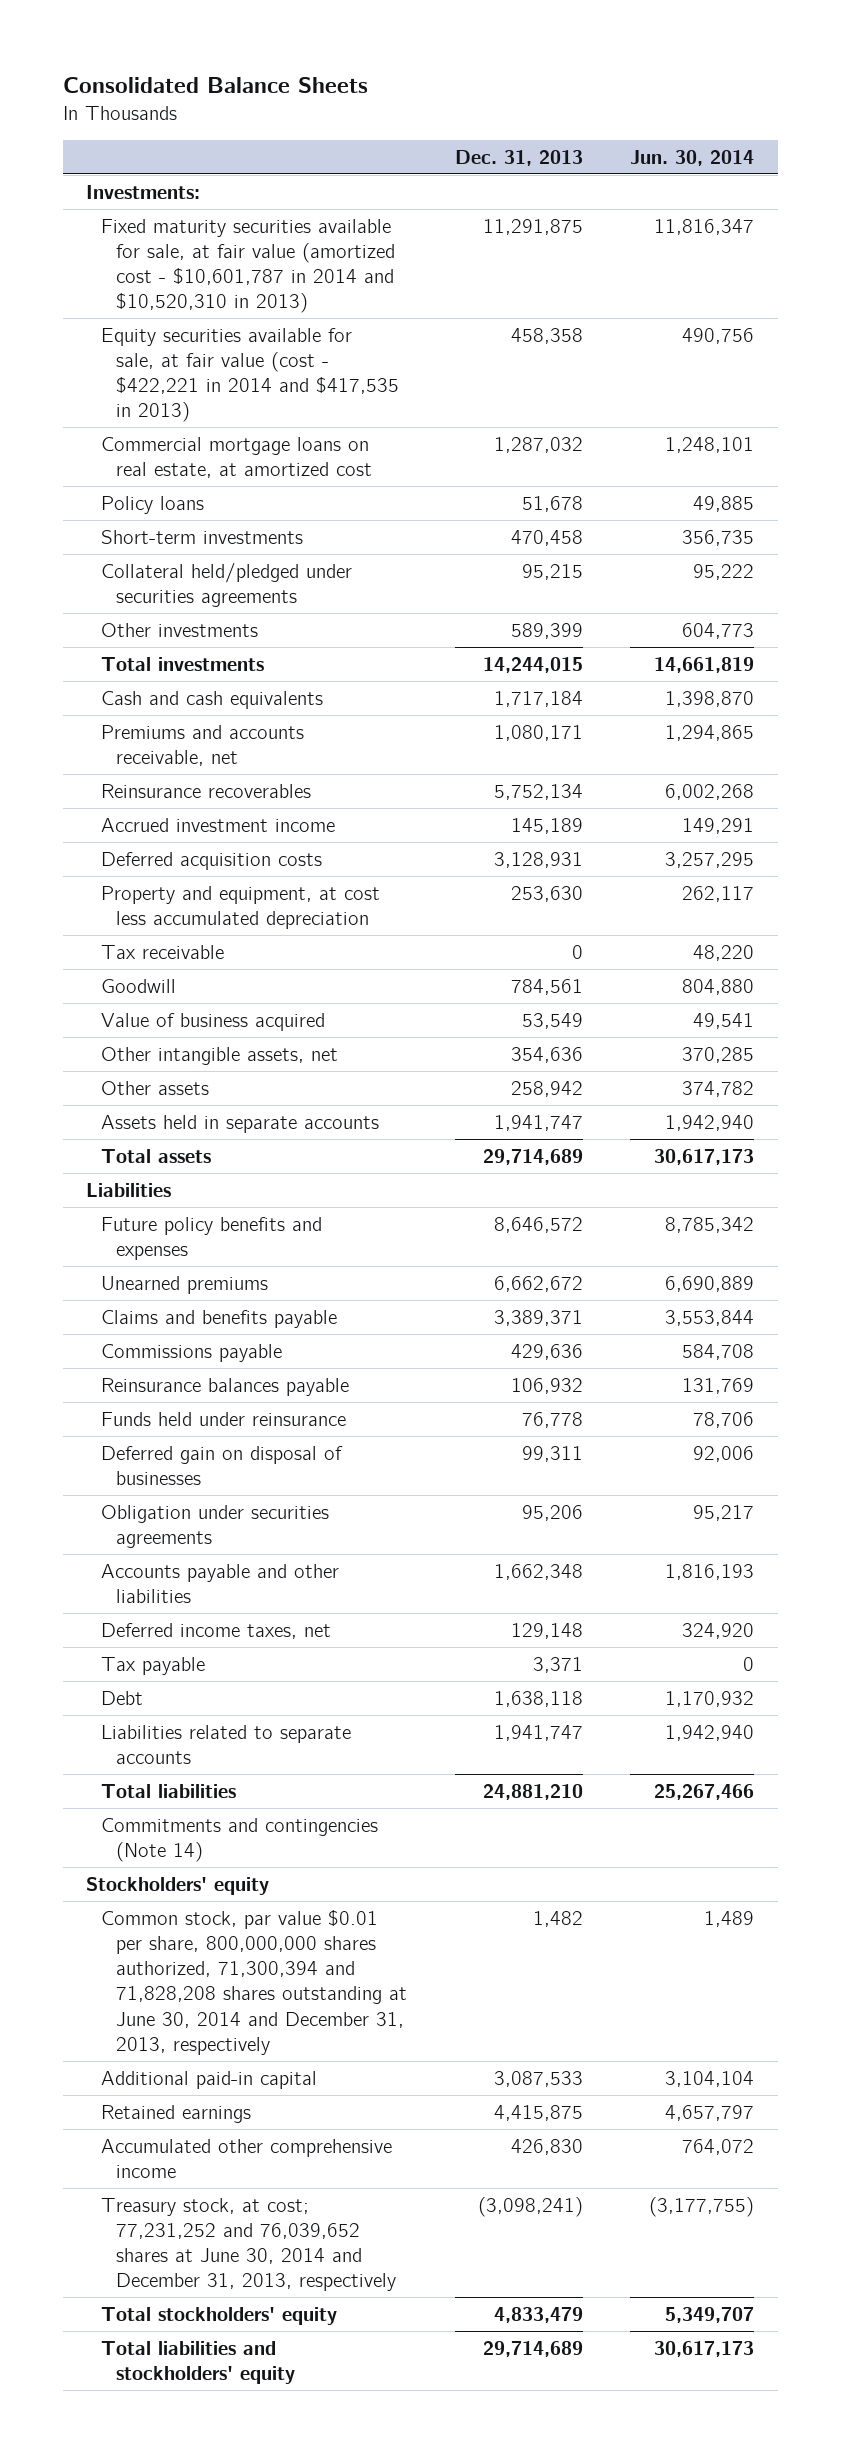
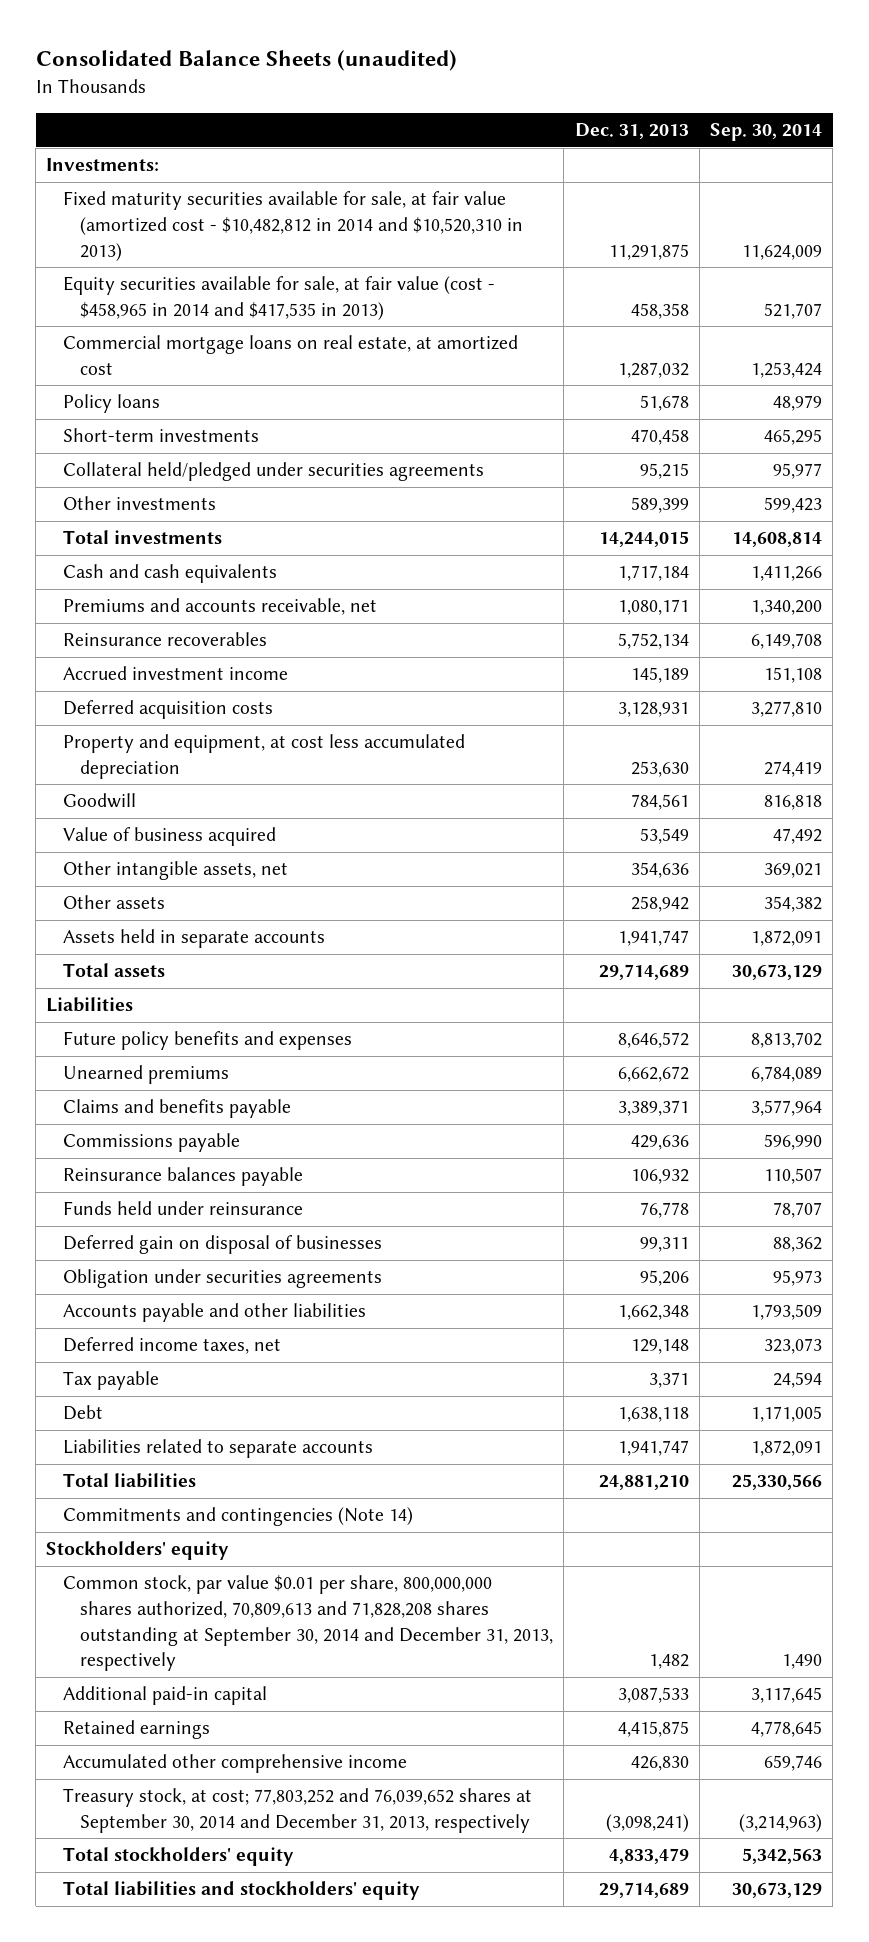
- Consolidated Balance Sheets
+ Consolidated Balance Sheets (unaudited)
- | Dec. 31, 2013 | Jun. 30, 2014
+ | Dec. 31, 2013 | Sep. 30, 2014
- Fixed maturity securities available for sale, at fair value (amortized cost - $10,601,787 in 2014 and $10,520,310 in 2013) | 11,291,875 | 11,816,347
- Equity securities available for sale, at fair value (cost - $422,221 in 2014 and $417,535 in 2013) | 458,358 | 490,756
+ Fixed maturity securities available for sale, at fair value (amortized cost - $10,482,812 in 2014 and $10,520,310 in 2013) | 11,291,875 | 11,624,009
+ Equity securities available for sale, at fair value (cost - $458,965 in 2014 and $417,535 in 2013) | 458,358 | 521,707
- Tax receivable | 0 | 48,220
- Common stock, par value $0.01 per share, 800,000,000 shares authorized, 71,300,394 and 71,828,208 shares outstanding at June 30, 2014 and December 31, 2013, respectively | 1,482 | 1,489
+ Common stock, par value $0.01 per share, 800,000,000 shares authorized, 70,809,613 and 71,828,208 shares outstanding at September 30, 2014 and December 31, 2013, respectively | 1,482 | 1,490
- Treasury stock, at cost; 77,231,252 and 76,039,652 shares at June 30, 2014 and December 31, 2013, respectively | (3,098,241) | (3,177,755)
+ Treasury stock, at cost; 77,803,252 and 76,039,652 shares at September 30, 2014 and December 31, 2013, respectively | (3,098,241) | (3,214,963)

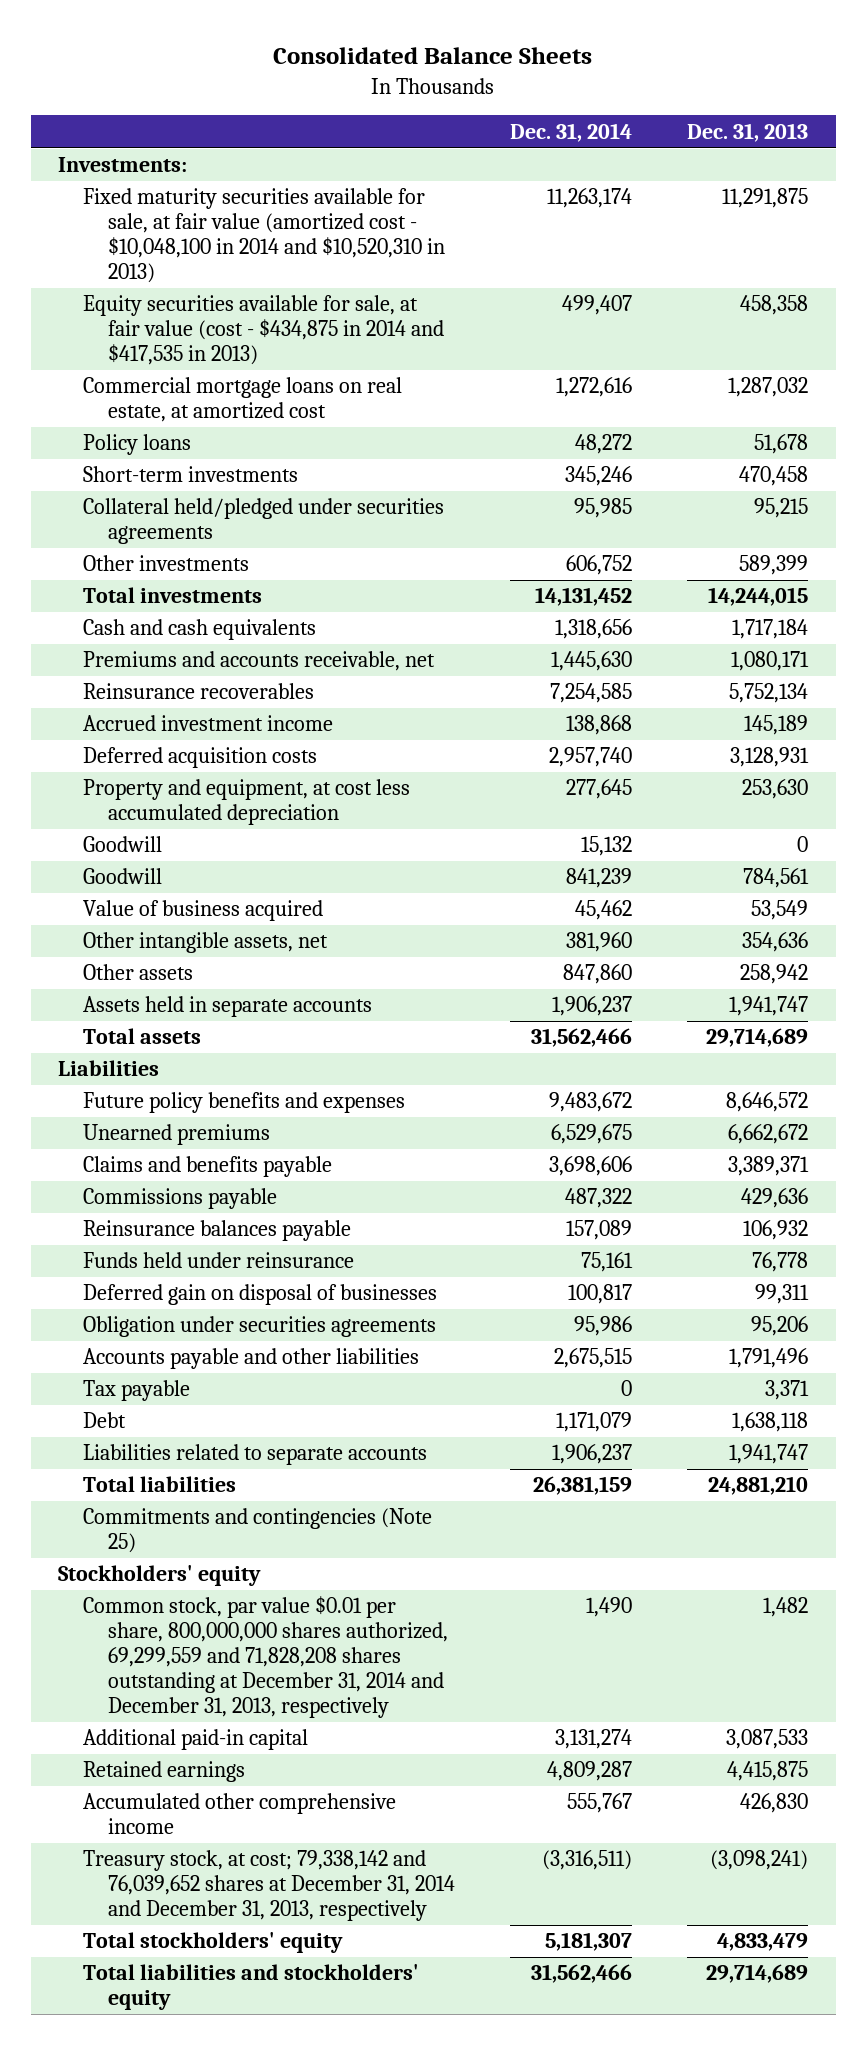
- Consolidated Balance Sheets (unaudited)
+ Consolidated Balance Sheets
- | Dec. 31, 2013 | Sep. 30, 2014
+ | Dec. 31, 2014 | Dec. 31, 2013
- Fixed maturity securities available for sale, at fair value (amortized cost - $10,482,812 in 2014 and $10,520,310 in 2013) | 11,291,875 | 11,624,009
- Equity securities available for sale, at fair value (cost - $458,965 in 2014 and $417,535 in 2013) | 458,358 | 521,707
+ Fixed maturity securities available for sale, at fair value (amortized cost - $10,048,100 in 2014 and $10,520,310 in 2013) | 11,263,174 | 11,291,875
+ Equity securities available for sale, at fair value (cost - $434,875 in 2014 and $417,535 in 2013) | 499,407 | 458,358
+ Goodwill | 15,132 | 0
- Accounts payable and other liabilities | 1,662,348 | 1,793,509
- Deferred income taxes, net | 129,148 | 323,073
+ Accounts payable and other liabilities | 2,675,515 | 1,791,496
- Commitments and contingencies (Note 14)
+ Commitments and contingencies (Note 25)
- Common stock, par value $0.01 per share, 800,000,000 shares authorized, 70,809,613 and 71,828,208 shares outstanding at September 30, 2014 and December 31, 2013, respectively | 1,482 | 1,490
+ Common stock, par value $0.01 per share, 800,000,000 shares authorized, 69,299,559 and 71,828,208 shares outstanding at December 31, 2014 and December 31, 2013, respectively | 1,490 | 1,482
- Treasury stock, at cost; 77,803,252 and 76,039,652 shares at September 30, 2014 and December 31, 2013, respectively | (3,098,241) | (3,214,963)
+ Treasury stock, at cost; 79,338,142 and 76,039,652 shares at December 31, 2014 and December 31, 2013, respectively | (3,316,511) | (3,098,241)

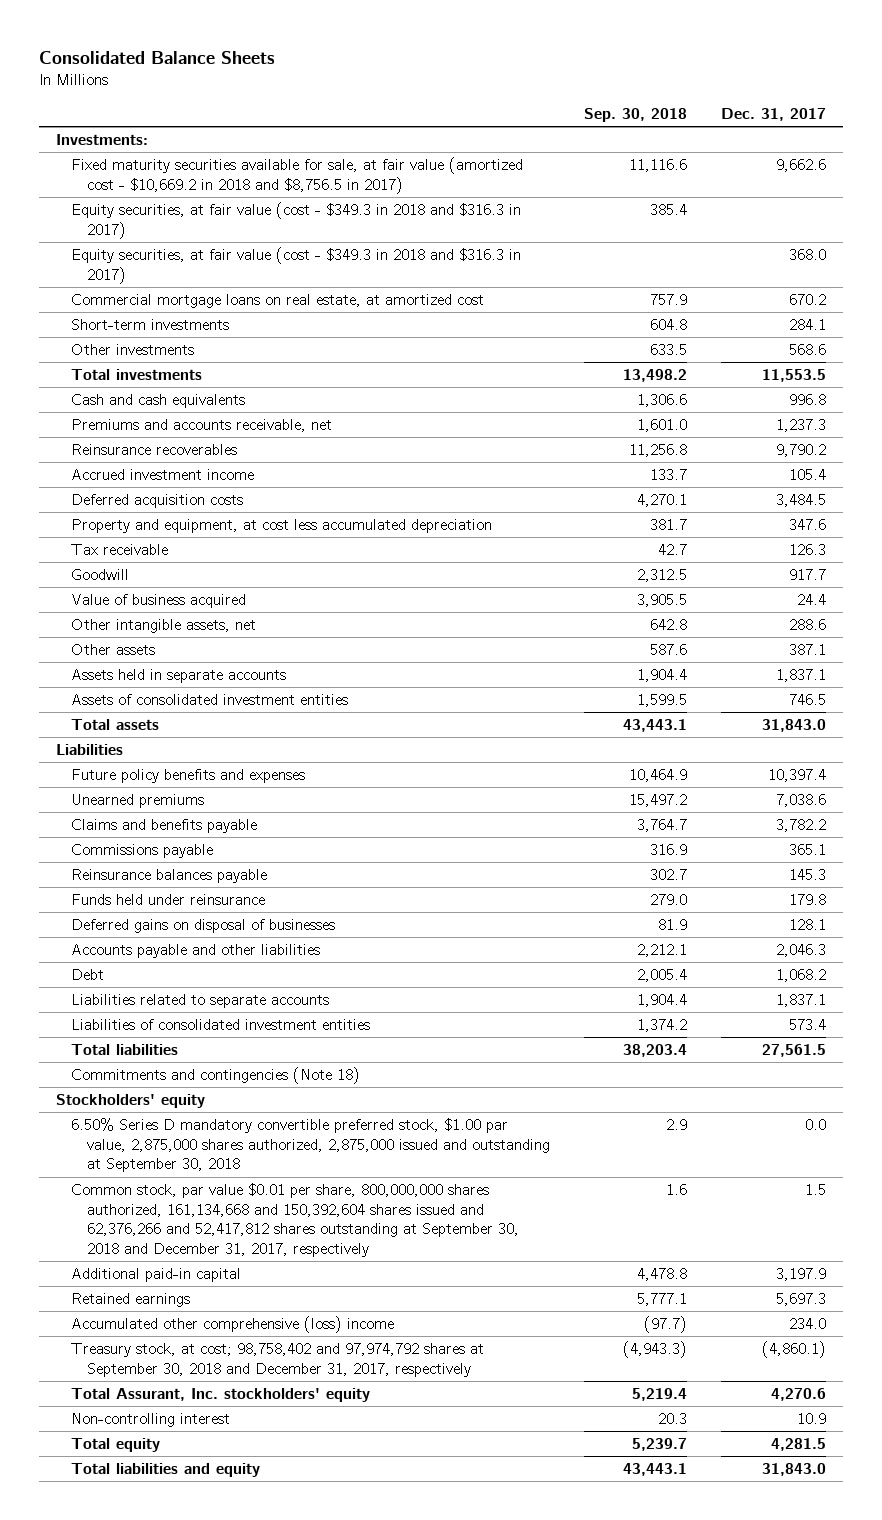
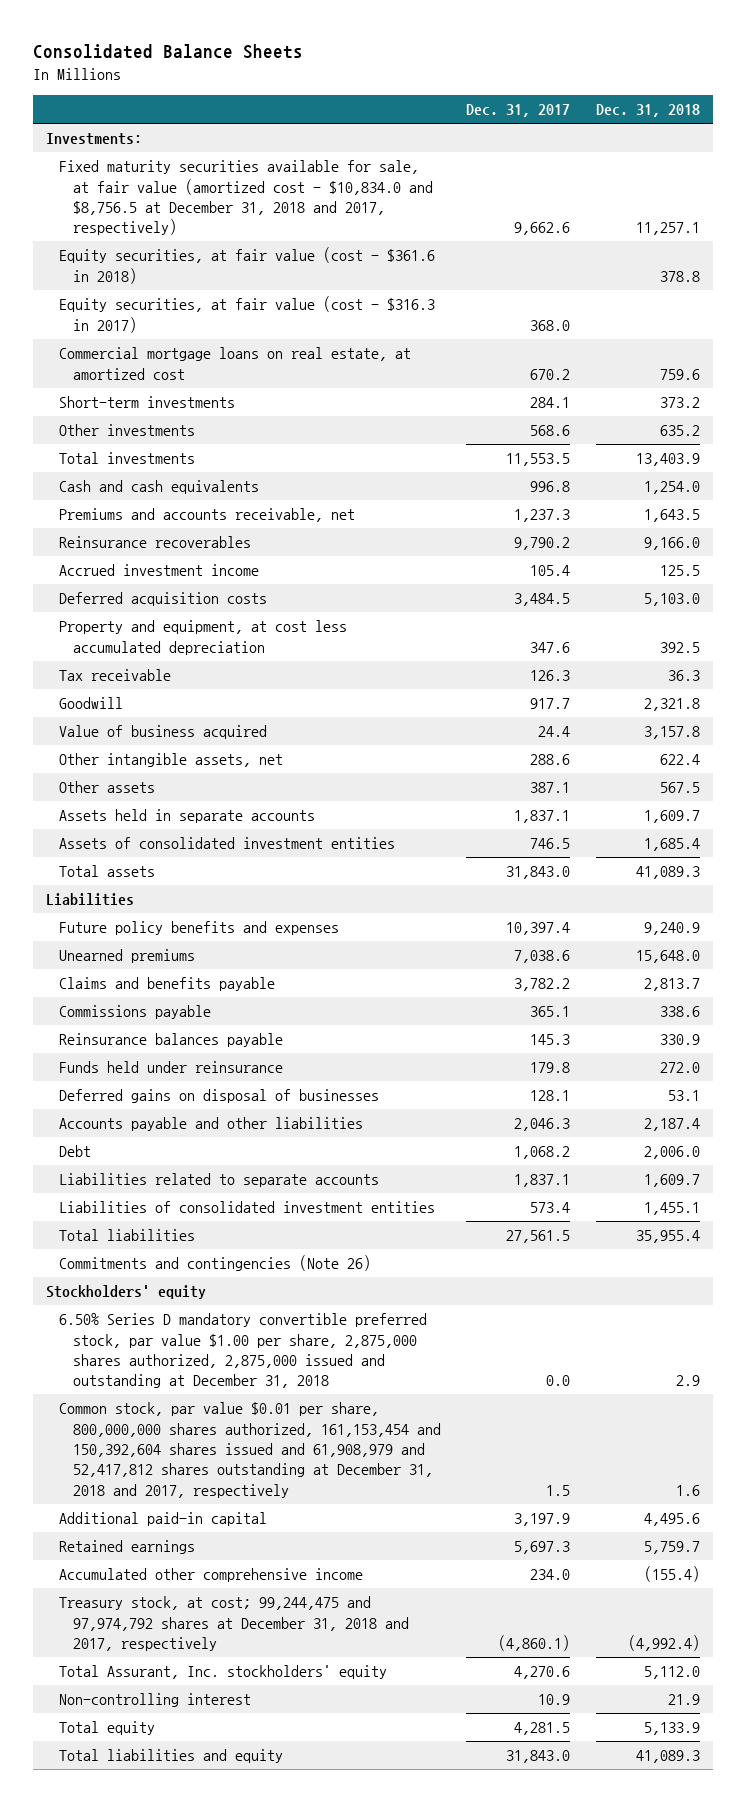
- | Sep. 30, 2018 | Dec. 31, 2017
+ | Dec. 31, 2017 | Dec. 31, 2018
- Fixed maturity securities available for sale, at fair value (amortized cost - $10,669.2 in 2018 and $8,756.5 in 2017) | 11,116.6 | 9,662.6
- Equity securities, at fair value (cost - $349.3 in 2018 and $316.3 in 2017) | 385.4 |
- Equity securities, at fair value (cost - $349.3 in 2018 and $316.3 in 2017) | | 368.0
+ Fixed maturity securities available for sale, at fair value (amortized cost - $10,834.0 and $8,756.5 at December 31, 2018 and 2017, respectively) | 9,662.6 | 11,257.1
+ Equity securities, at fair value (cost - $361.6 in 2018) | | 378.8
+ Equity securities, at fair value (cost - $316.3 in 2017) | 368.0 |
- Commitments and contingencies (Note 18)
+ Commitments and contingencies (Note 26)
- 6.50% Series D mandatory convertible preferred stock, $1.00 par value, 2,875,000 shares authorized, 2,875,000 issued and outstanding at September 30, 2018 | 2.9 | 0.0
- Common stock, par value $0.01 per share, 800,000,000 shares authorized, 161,134,668 and 150,392,604 shares issued and 62,376,266 and 52,417,812 shares outstanding at September 30, 2018 and December 31, 2017, respectively | 1.6 | 1.5
+ 6.50% Series D mandatory convertible preferred stock, par value $1.00 per share, 2,875,000 shares authorized, 2,875,000 issued and outstanding at December 31, 2018 | 0.0 | 2.9
+ Common stock, par value $0.01 per share, 800,000,000 shares authorized, 161,153,454 and 150,392,604 shares issued and 61,908,979 and 52,417,812 shares outstanding at December 31, 2018 and 2017, respectively | 1.5 | 1.6
- Accumulated other comprehensive (loss) income | (97.7) | 234.0
- Treasury stock, at cost; 98,758,402 and 97,974,792 shares at September 30, 2018 and December 31, 2017, respectively | (4,943.3) | (4,860.1)
+ Accumulated other comprehensive income | 234.0 | (155.4)
+ Treasury stock, at cost; 99,244,475 and 97,974,792 shares at December 31, 2018 and 2017, respectively | (4,860.1) | (4,992.4)

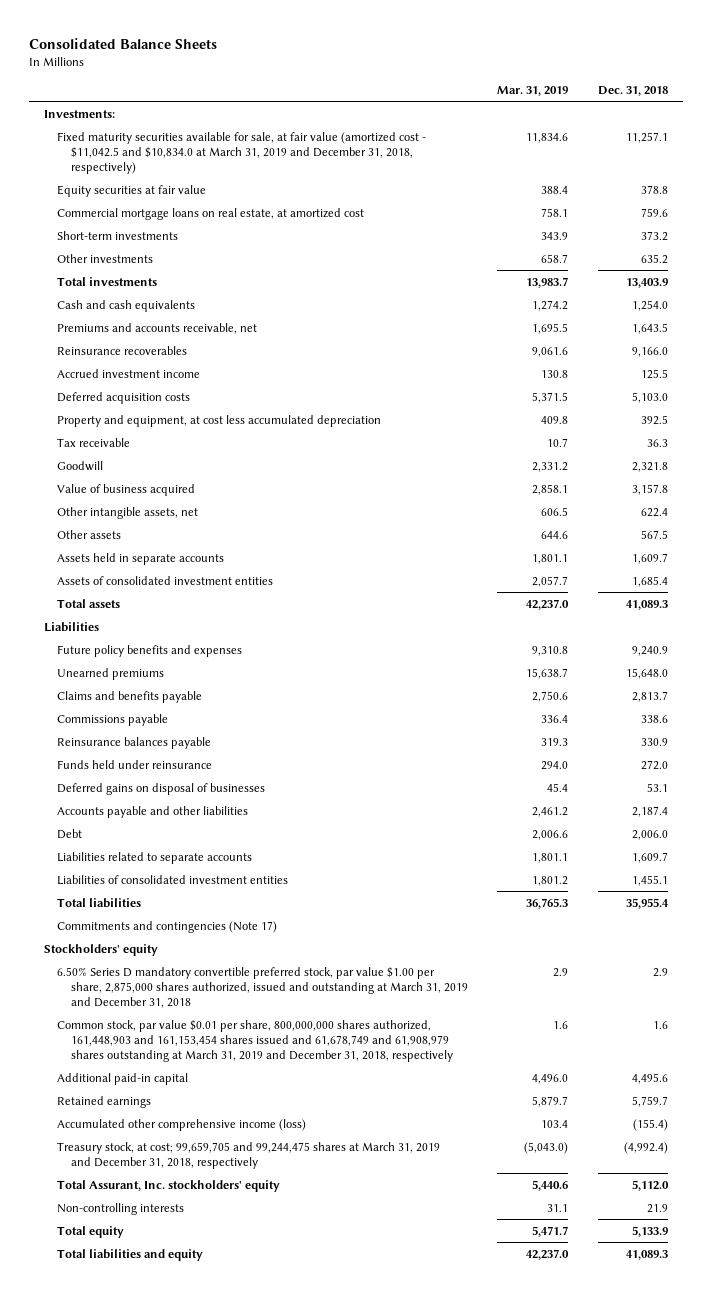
- | Dec. 31, 2017 | Dec. 31, 2018
+ | Mar. 31, 2019 | Dec. 31, 2018
- Fixed maturity securities available for sale, at fair value (amortized cost - $10,834.0 and $8,756.5 at December 31, 2018 and 2017, respectively) | 9,662.6 | 11,257.1
- Equity securities, at fair value (cost - $361.6 in 2018) | | 378.8
- Equity securities, at fair value (cost - $316.3 in 2017) | 368.0 |
+ Fixed maturity securities available for sale, at fair value (amortized cost - $11,042.5 and $10,834.0 at March 31, 2019 and December 31, 2018, respectively) | 11,834.6 | 11,257.1
+ Equity securities at fair value | 388.4 | 378.8
- Commitments and contingencies (Note 26)
+ Commitments and contingencies (Note 17)
- 6.50% Series D mandatory convertible preferred stock, par value $1.00 per share, 2,875,000 shares authorized, 2,875,000 issued and outstanding at December 31, 2018 | 0.0 | 2.9
- Common stock, par value $0.01 per share, 800,000,000 shares authorized, 161,153,454 and 150,392,604 shares issued and 61,908,979 and 52,417,812 shares outstanding at December 31, 2018 and 2017, respectively | 1.5 | 1.6
+ 6.50% Series D mandatory convertible preferred stock, par value $1.00 per share, 2,875,000 shares authorized, issued and outstanding at March 31, 2019 and December 31, 2018 | 2.9 | 2.9
+ Common stock, par value $0.01 per share, 800,000,000 shares authorized, 161,448,903 and 161,153,454 shares issued and 61,678,749 and 61,908,979 shares outstanding at March 31, 2019 and December 31, 2018, respectively | 1.6 | 1.6
- Accumulated other comprehensive income | 234.0 | (155.4)
- Treasury stock, at cost; 99,244,475 and 97,974,792 shares at December 31, 2018 and 2017, respectively | (4,860.1) | (4,992.4)
+ Accumulated other comprehensive income (loss) | 103.4 | (155.4)
+ Treasury stock, at cost; 99,659,705 and 99,244,475 shares at March 31, 2019 and December 31, 2018, respectively | (5,043.0) | (4,992.4)
- Non-controlling interest | 10.9 | 21.9
+ Non-controlling interests | 31.1 | 21.9

